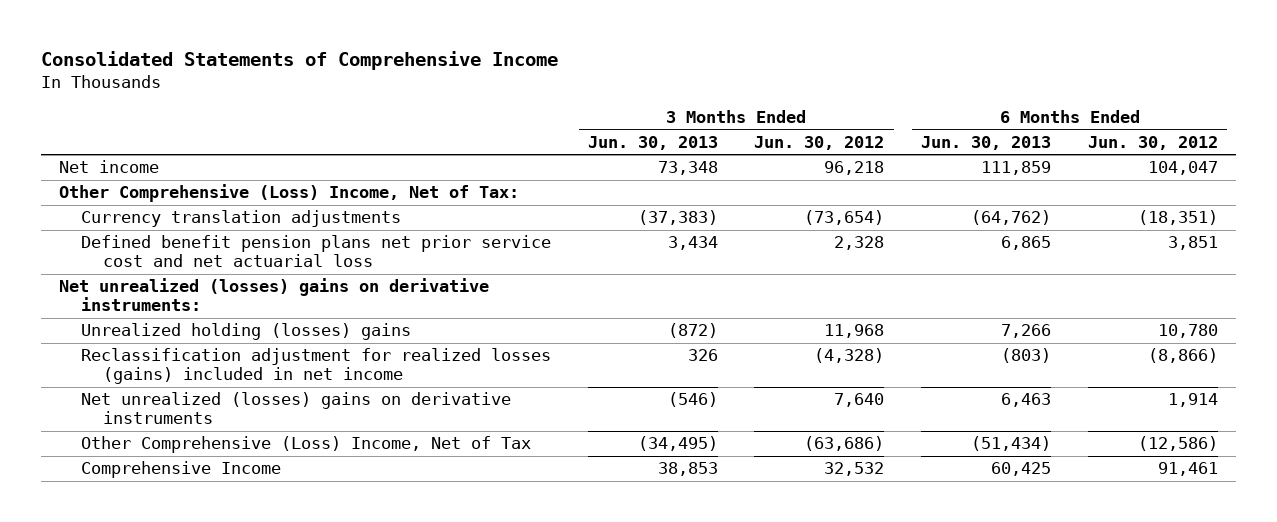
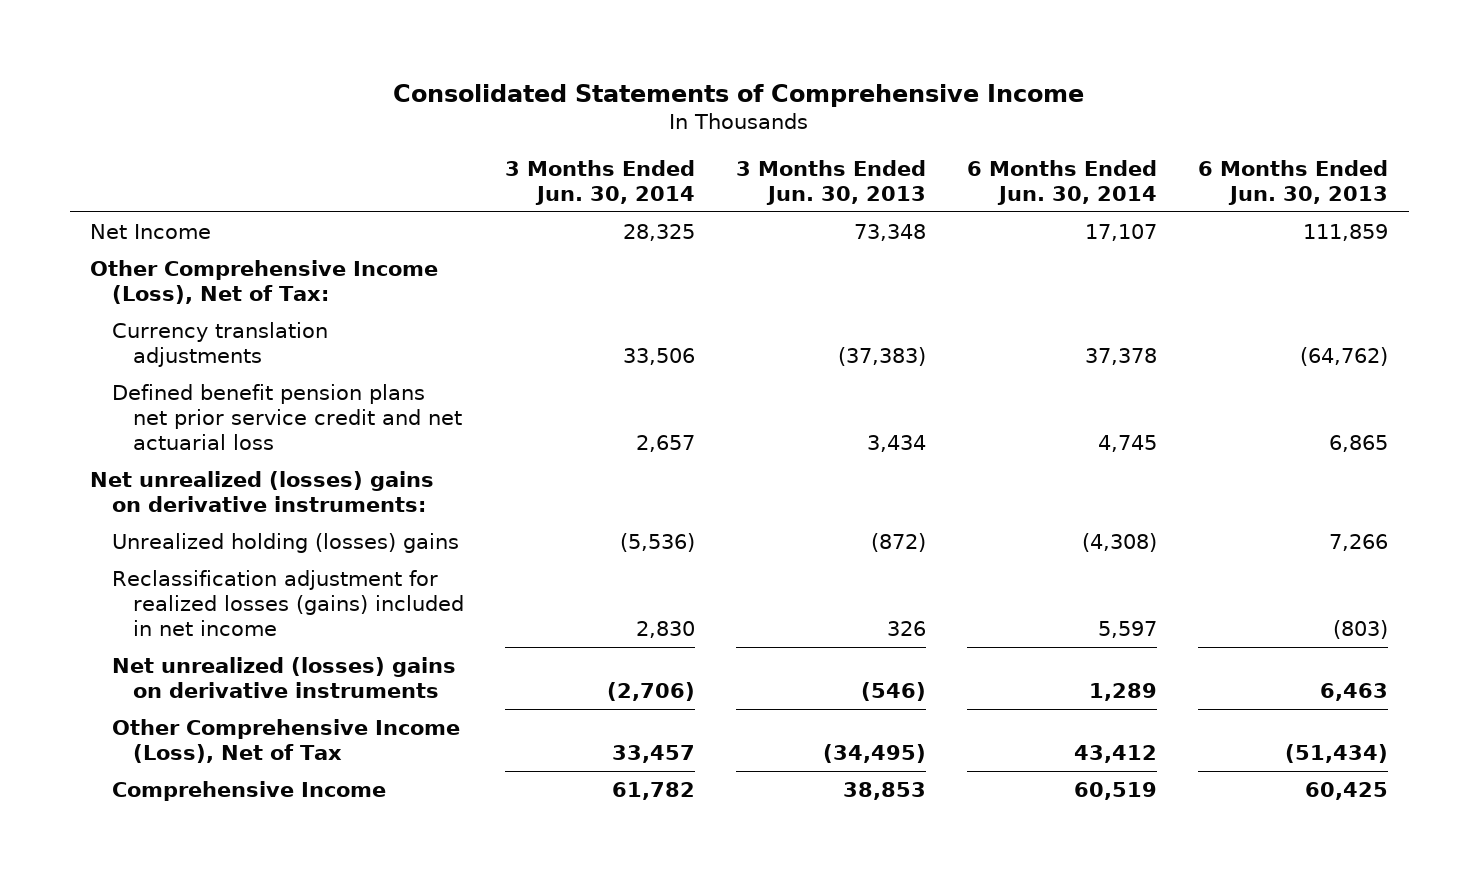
- | 3 Months Ended Jun. 30, 2013 | 3 Months Ended Jun. 30, 2012 | 6 Months Ended Jun. 30, 2013 | 6 Months Ended Jun. 30, 2012
+ | 3 Months Ended Jun. 30, 2014 | 3 Months Ended Jun. 30, 2013 | 6 Months Ended Jun. 30, 2014 | 6 Months Ended Jun. 30, 2013
- Net income | 73,348 | 96,218 | 111,859 | 104,047
- Other Comprehensive (Loss) Income, Net of Tax:
+ Net Income | 28,325 | 73,348 | 17,107 | 111,859
+ Other Comprehensive Income (Loss), Net of Tax:
- Defined benefit pension plans net prior service cost and net actuarial loss | 3,434 | 2,328 | 6,865 | 3,851
+ Defined benefit pension plans net prior service credit and net actuarial loss | 2,657 | 3,434 | 4,745 | 6,865
- Other Comprehensive (Loss) Income, Net of Tax | (34,495) | (63,686) | (51,434) | (12,586)
+ Other Comprehensive Income (Loss), Net of Tax | 33,457 | (34,495) | 43,412 | (51,434)

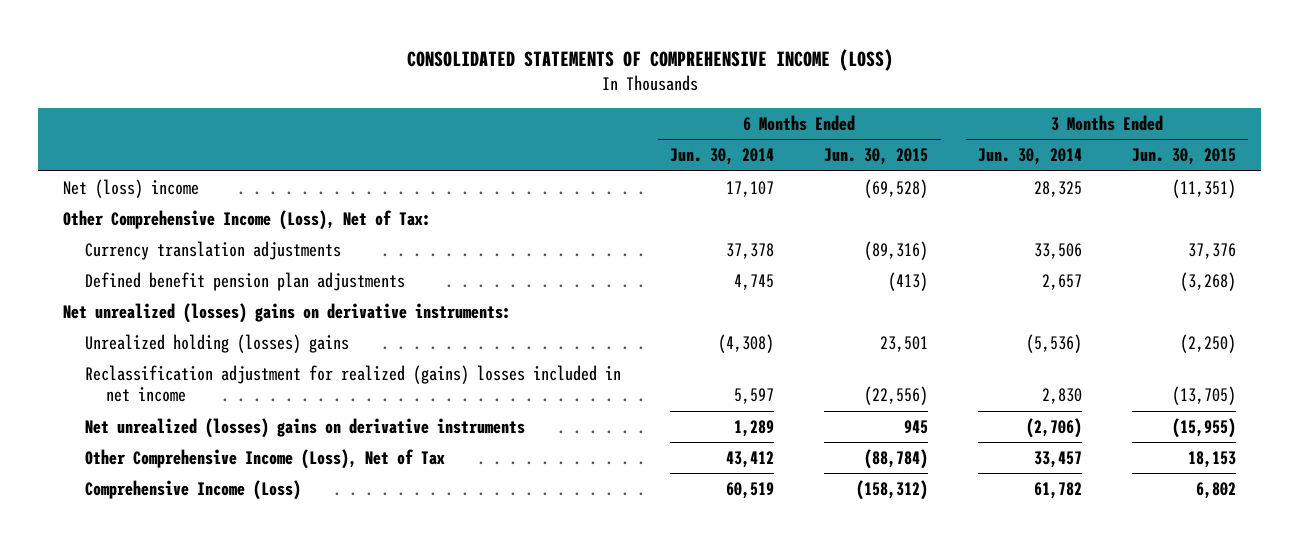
- Consolidated Statements of Comprehensive Income
+ CONSOLIDATED STATEMENTS OF COMPREHENSIVE INCOME (LOSS)
- | 3 Months Ended Jun. 30, 2014 | 3 Months Ended Jun. 30, 2013 | 6 Months Ended Jun. 30, 2014 | 6 Months Ended Jun. 30, 2013
+ | 6 Months Ended Jun. 30, 2014 | 6 Months Ended Jun. 30, 2015 | 3 Months Ended Jun. 30, 2014 | 3 Months Ended Jun. 30, 2015
- Net Income | 28,325 | 73,348 | 17,107 | 111,859
+ Net (loss) income | 17,107 | (69,528) | 28,325 | (11,351)
- Defined benefit pension plans net prior service credit and net actuarial loss | 2,657 | 3,434 | 4,745 | 6,865
+ Defined benefit pension plan adjustments | 4,745 | (413) | 2,657 | (3,268)
- Reclassification adjustment for realized losses (gains) included in net income | 2,830 | 326 | 5,597 | (803)
+ Reclassification adjustment for realized (gains) losses included in net income | 5,597 | (22,556) | 2,830 | (13,705)
- Comprehensive Income | 61,782 | 38,853 | 60,519 | 60,425
+ Comprehensive Income (Loss) | 60,519 | (158,312) | 61,782 | 6,802

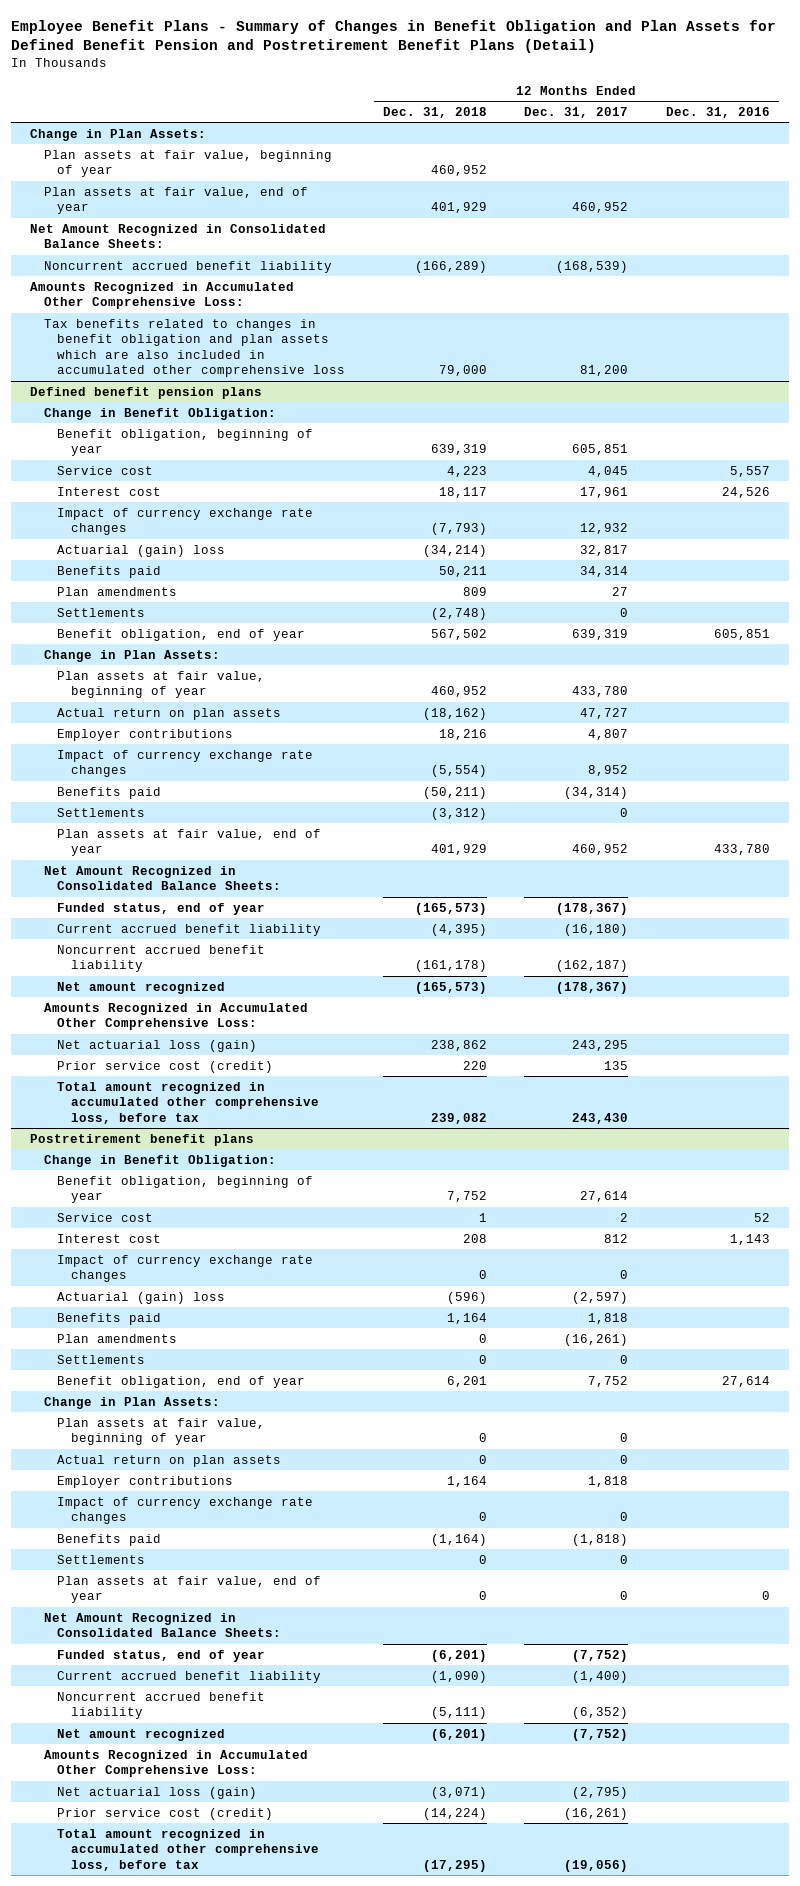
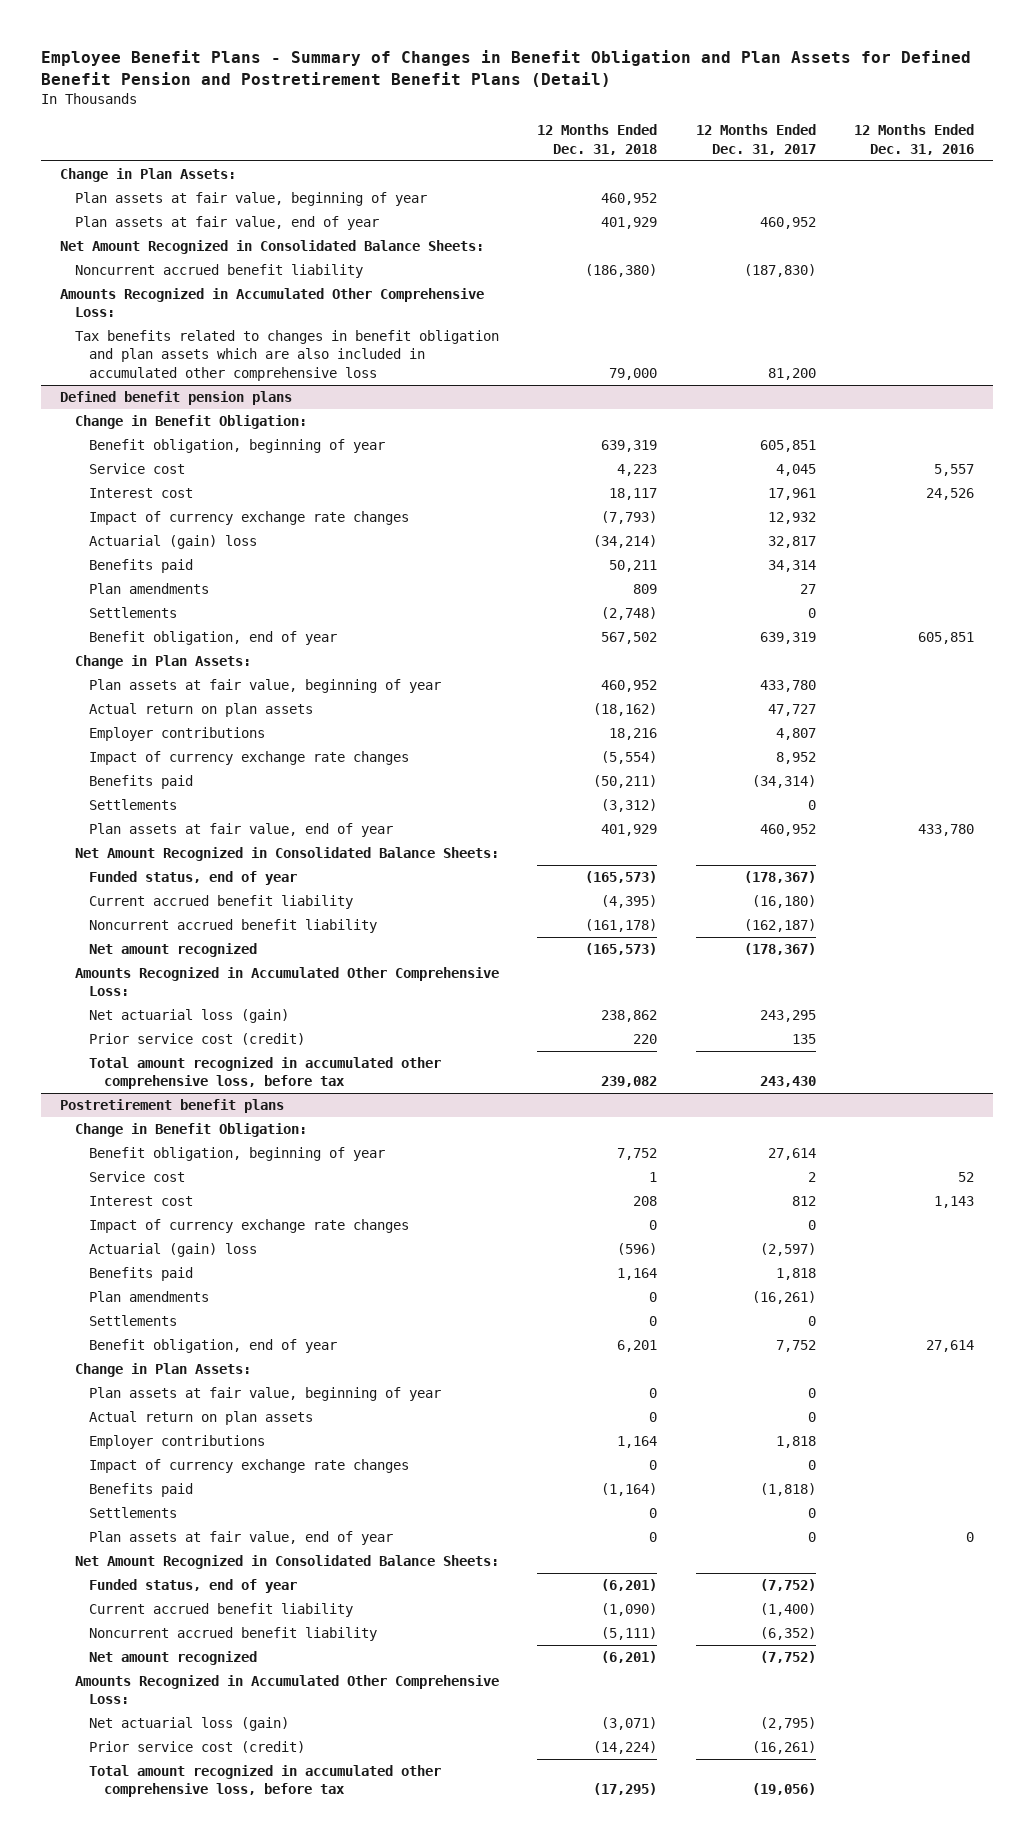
- Noncurrent accrued benefit liability | (166,289) | (168,539) |
+ Noncurrent accrued benefit liability | (186,380) | (187,830) |

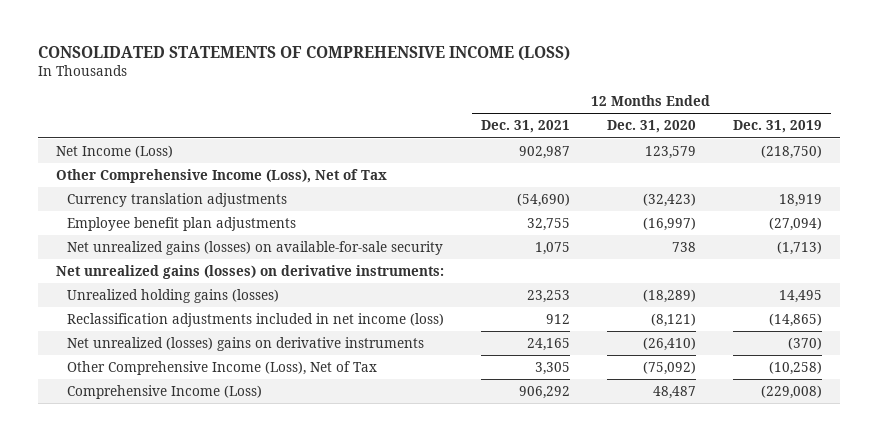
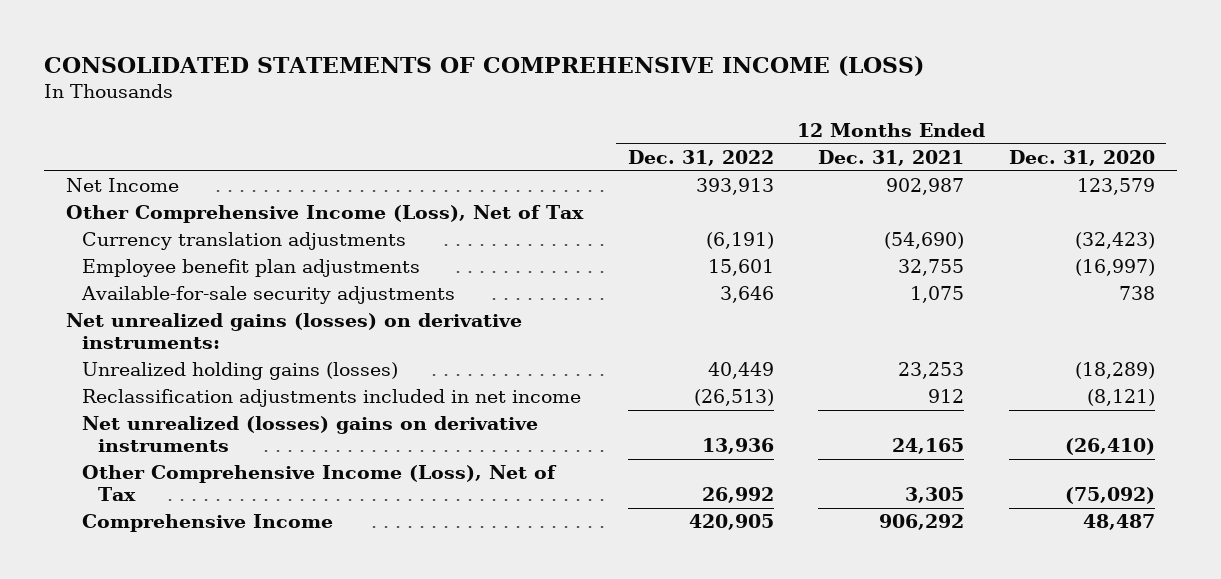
- | 12 Months Ended Dec. 31, 2021 | 12 Months Ended Dec. 31, 2020 | 12 Months Ended Dec. 31, 2019
+ | 12 Months Ended Dec. 31, 2022 | 12 Months Ended Dec. 31, 2021 | 12 Months Ended Dec. 31, 2020
- Net Income (Loss) | 902,987 | 123,579 | (218,750)
+ Net Income | 393,913 | 902,987 | 123,579
- Net unrealized gains (losses) on available-for-sale security | 1,075 | 738 | (1,713)
+ Available-for-sale security adjustments | 3,646 | 1,075 | 738
- Reclassification adjustments included in net income (loss) | 912 | (8,121) | (14,865)
+ Reclassification adjustments included in net income | (26,513) | 912 | (8,121)
- Comprehensive Income (Loss) | 906,292 | 48,487 | (229,008)
+ Comprehensive Income | 420,905 | 906,292 | 48,487

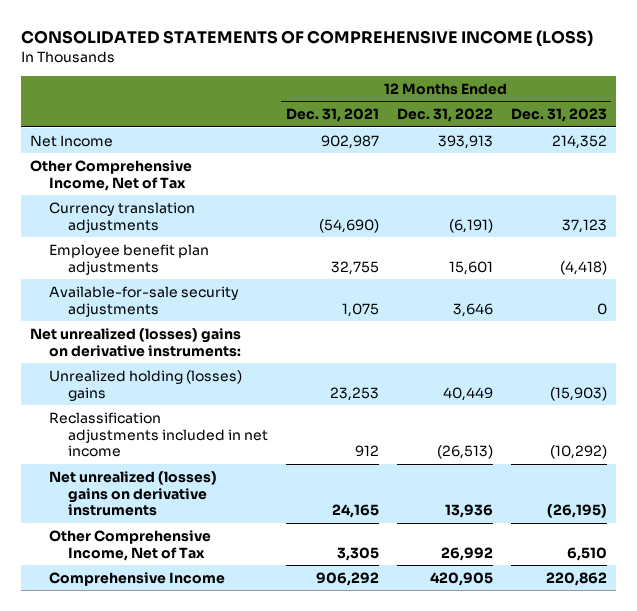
- | 12 Months Ended Dec. 31, 2022 | 12 Months Ended Dec. 31, 2021 | 12 Months Ended Dec. 31, 2020
+ | 12 Months Ended Dec. 31, 2021 | 12 Months Ended Dec. 31, 2022 | 12 Months Ended Dec. 31, 2023
- Other Comprehensive Income (Loss), Net of Tax
+ Other Comprehensive Income, Net of Tax
- Net unrealized gains (losses) on derivative instruments:
- Unrealized holding gains (losses) | 40,449 | 23,253 | (18,289)
+ Net unrealized (losses) gains on derivative instruments:
+ Unrealized holding (losses) gains | 23,253 | 40,449 | (15,903)
- Other Comprehensive Income (Loss), Net of Tax | 26,992 | 3,305 | (75,092)
+ Other Comprehensive Income, Net of Tax | 3,305 | 26,992 | 6,510

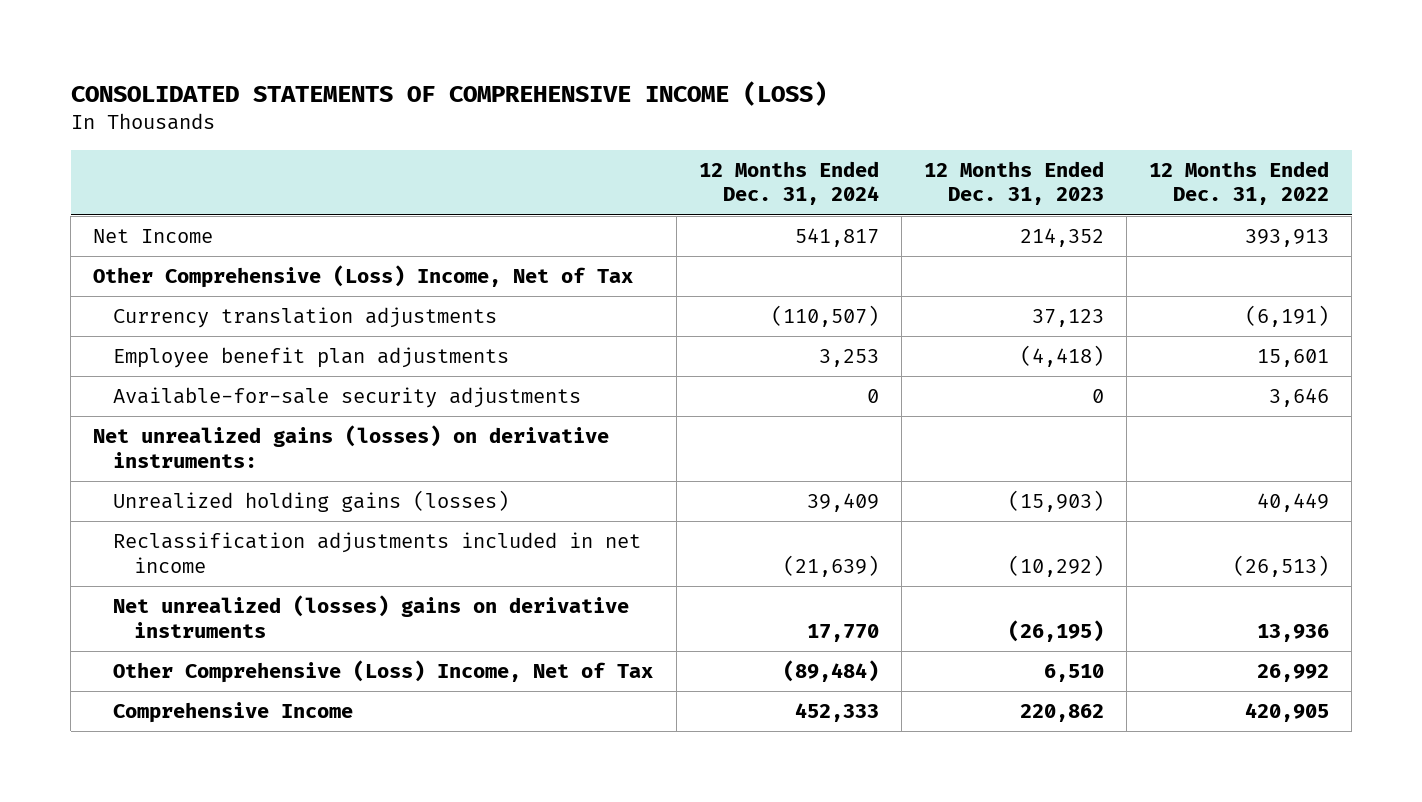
- | 12 Months Ended Dec. 31, 2021 | 12 Months Ended Dec. 31, 2022 | 12 Months Ended Dec. 31, 2023
+ | 12 Months Ended Dec. 31, 2024 | 12 Months Ended Dec. 31, 2023 | 12 Months Ended Dec. 31, 2022
- Other Comprehensive Income, Net of Tax
+ Other Comprehensive (Loss) Income, Net of Tax
- Net unrealized (losses) gains on derivative instruments:
- Unrealized holding (losses) gains | 23,253 | 40,449 | (15,903)
+ Net unrealized gains (losses) on derivative instruments:
+ Unrealized holding gains (losses) | 39,409 | (15,903) | 40,449
- Other Comprehensive Income, Net of Tax | 3,305 | 26,992 | 6,510
+ Other Comprehensive (Loss) Income, Net of Tax | (89,484) | 6,510 | 26,992

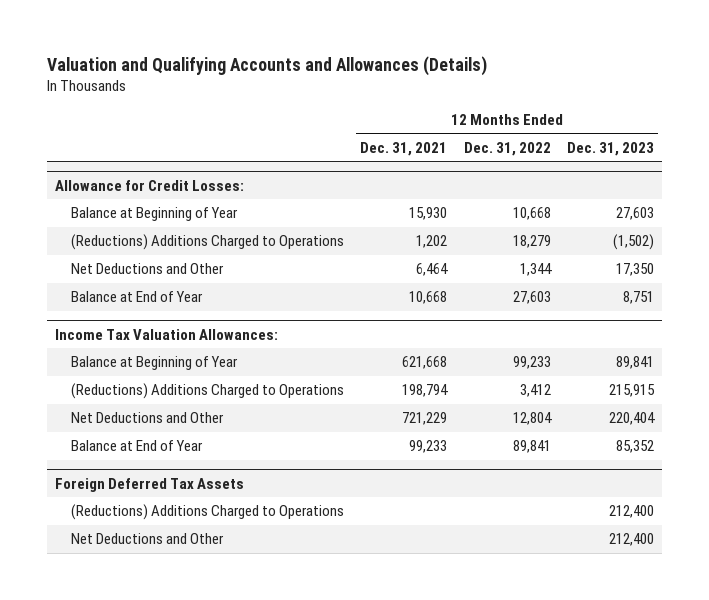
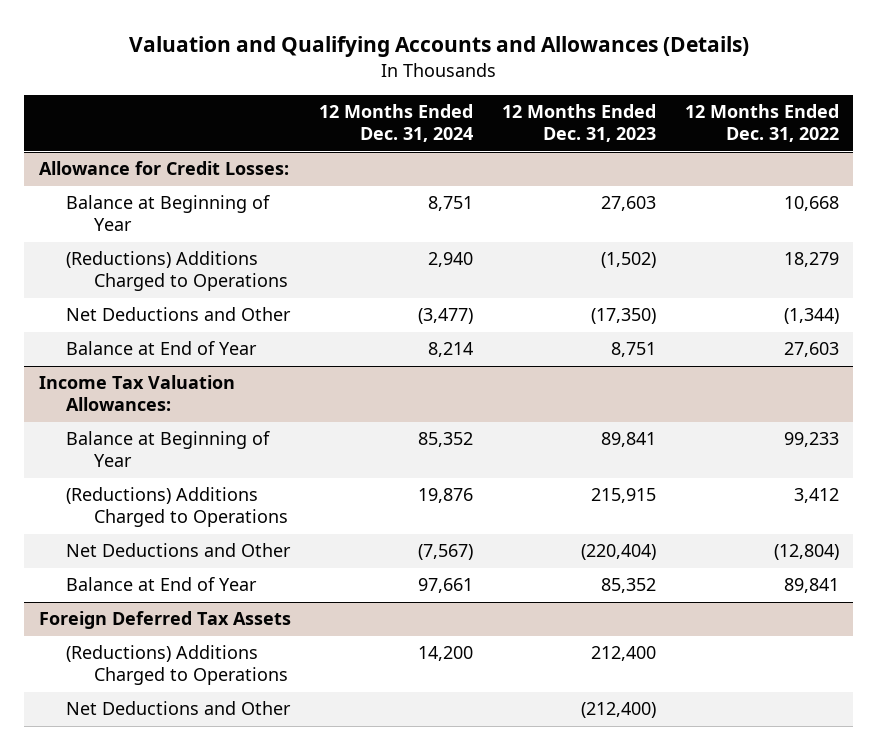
- | 12 Months Ended Dec. 31, 2021 | 12 Months Ended Dec. 31, 2022 | 12 Months Ended Dec. 31, 2023
+ | 12 Months Ended Dec. 31, 2024 | 12 Months Ended Dec. 31, 2023 | 12 Months Ended Dec. 31, 2022
@ Allowance for Credit Losses:
- Net Deductions and Other | 6,464 | 1,344 | 17,350
+ Net Deductions and Other | (3,477) | (17,350) | (1,344)
@ Income Tax Valuation Allowances:
- Net Deductions and Other | 721,229 | 12,804 | 220,404
+ Net Deductions and Other | (7,567) | (220,404) | (12,804)
@ Foreign Deferred Tax Assets
- Net Deductions and Other | | | 212,400
+ Net Deductions and Other | | (212,400) |

